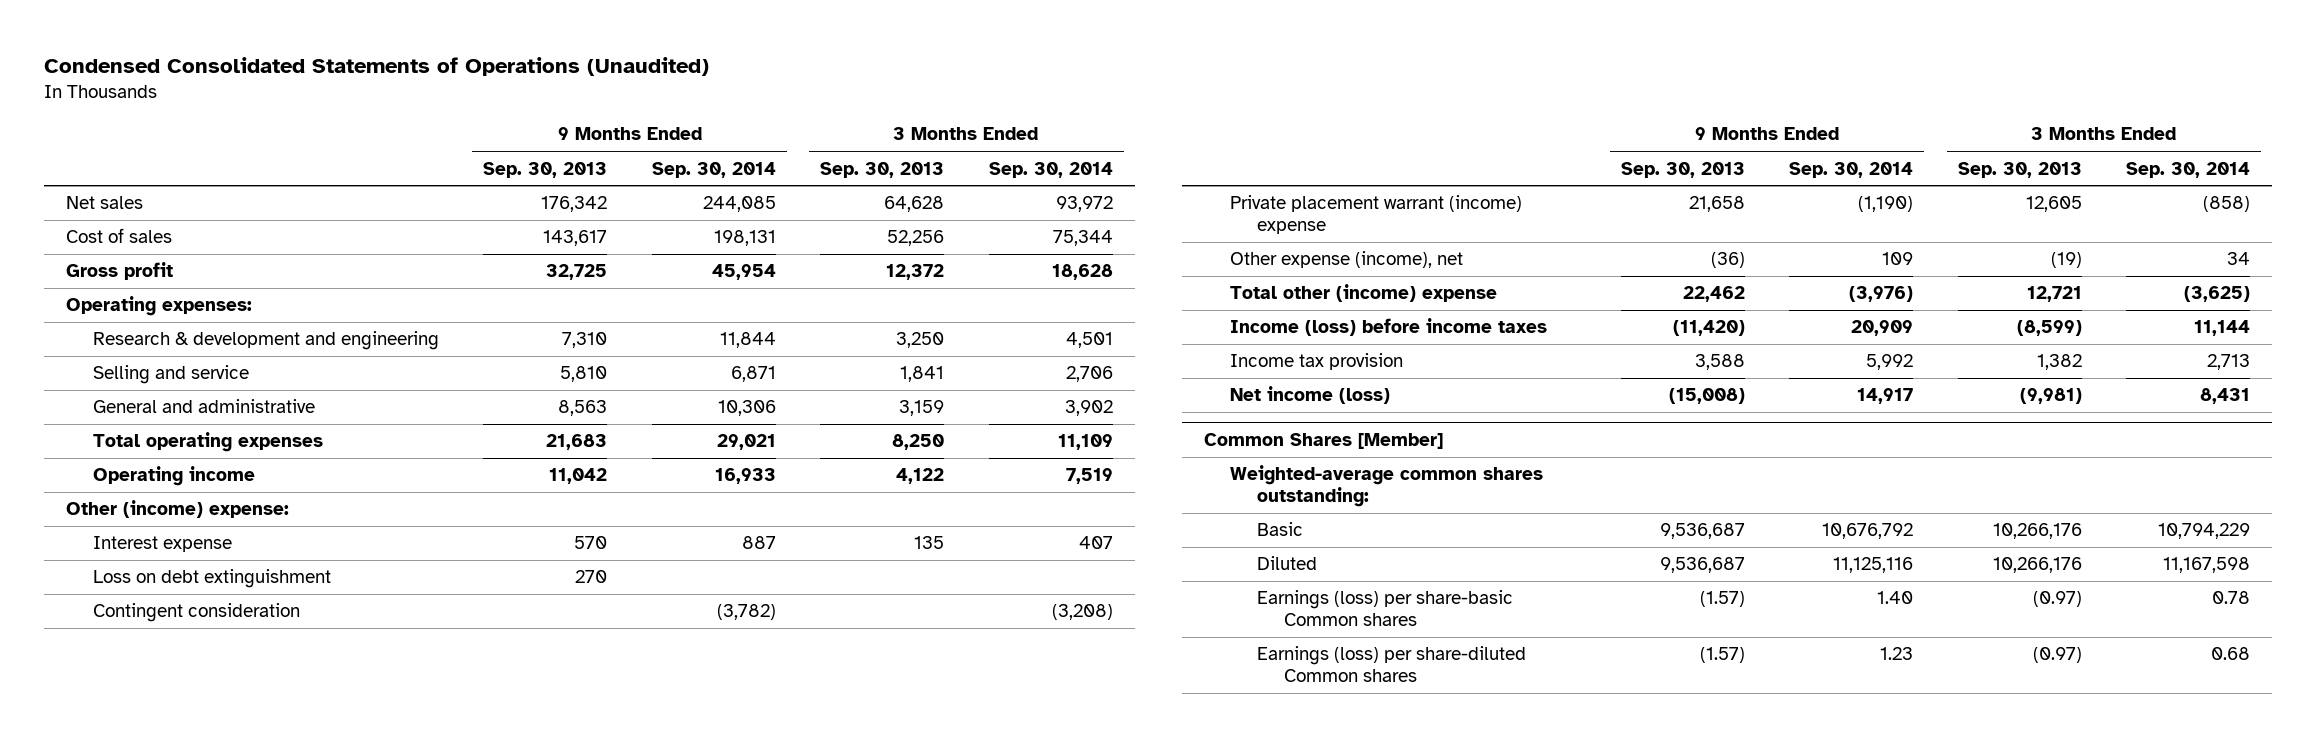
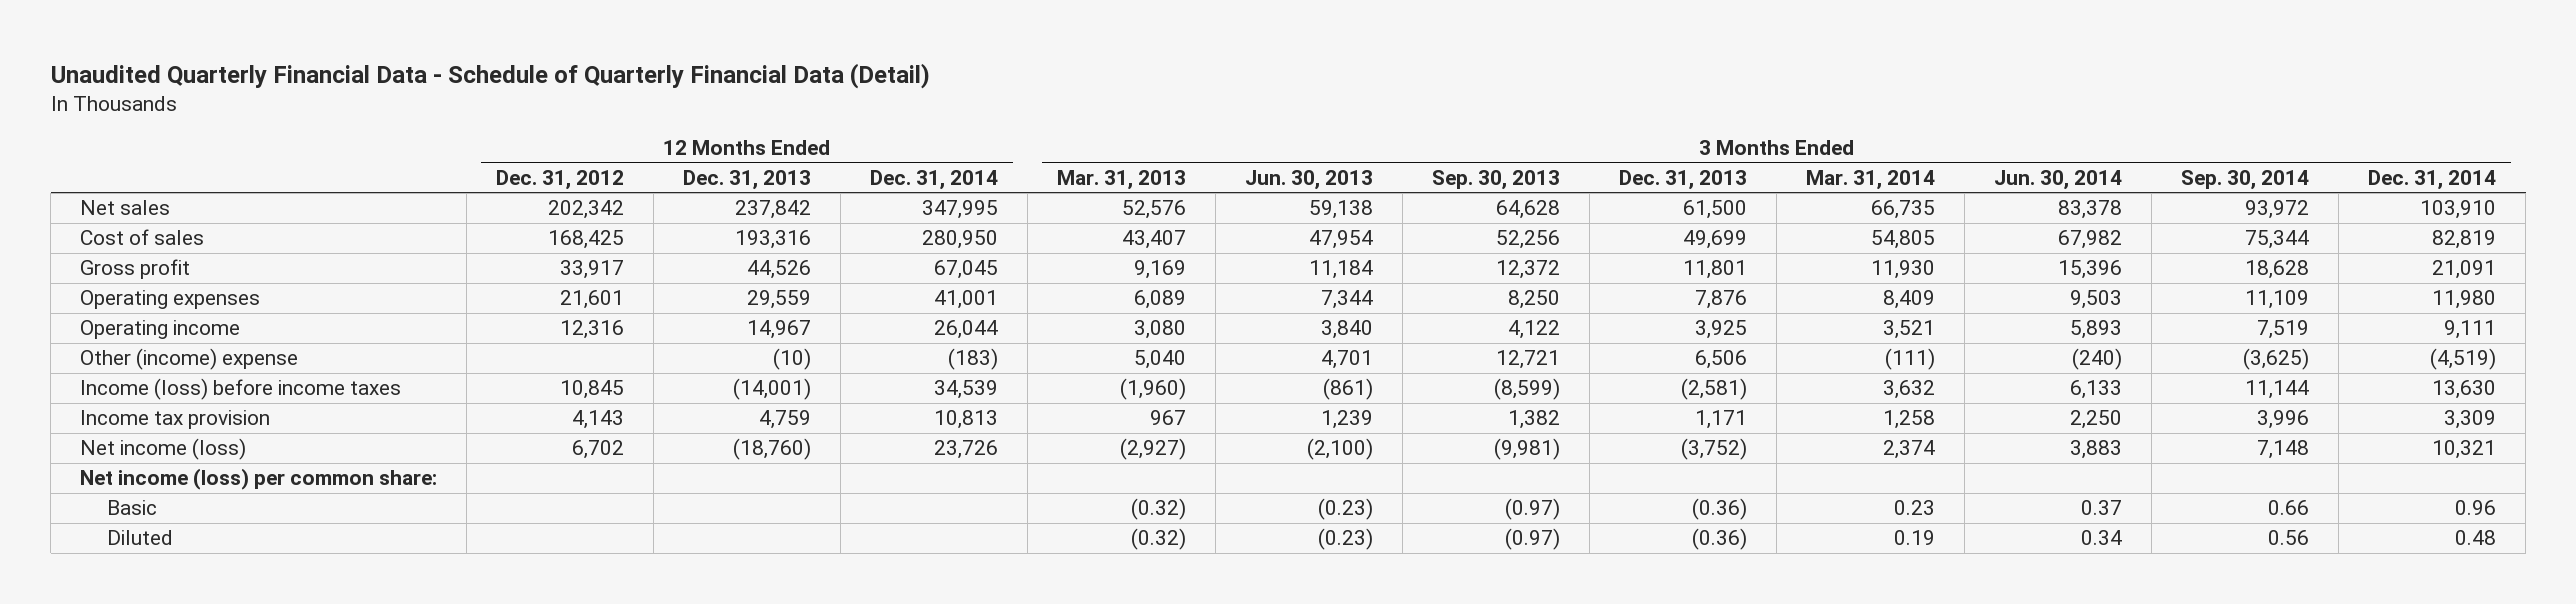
- Condensed Consolidated Statements of Operations (Unaudited)
+ Unaudited Quarterly Financial Data - Schedule of Quarterly Financial Data (Detail)
- | 9 Months Ended Sep. 30, 2013 | 9 Months Ended Sep. 30, 2014 | 3 Months Ended Sep. 30, 2013 | 3 Months Ended Sep. 30, 2014
+ | 12 Months Ended Dec. 31, 2012 | 12 Months Ended Dec. 31, 2013 | 12 Months Ended Dec. 31, 2014 | 3 Months Ended Mar. 31, 2013 | 3 Months Ended Jun. 30, 2013 | 3 Months Ended Sep. 30, 2013 | 3 Months Ended Dec. 31, 2013 | 3 Months Ended Mar. 31, 2014 | 3 Months Ended Jun. 30, 2014 | 3 Months Ended Sep. 30, 2014 | 3 Months Ended Dec. 31, 2014
- Operating expenses:
- Research & development and engineering | 7,310 | 11,844 | 3,250 | 4,501
- Selling and service | 5,810 | 6,871 | 1,841 | 2,706
- General and administrative | 8,563 | 10,306 | 3,159 | 3,902
- Total operating expenses | 21,683 | 29,021 | 8,250 | 11,109
+ Operating expenses | 21,601 | 29,559 | 41,001 | 6,089 | 7,344 | 8,250 | 7,876 | 8,409 | 9,503 | 11,109 | 11,980
- Other (income) expense:
- Interest expense | 570 | 887 | 135 | 407
- Loss on debt extinguishment | 270 | | |
- Contingent consideration | | (3,782) | | (3,208)
- Private placement warrant (income) expense | 21,658 | (1,190) | 12,605 | (858)
- Other expense (income), net | (36) | 109 | (19) | 34
- Total other (income) expense | 22,462 | (3,976) | 12,721 | (3,625)
+ Other (income) expense | | (10) | (183) | 5,040 | 4,701 | 12,721 | 6,506 | (111) | (240) | (3,625) | (4,519)
- Income tax provision | 3,588 | 5,992 | 1,382 | 2,713
- Net income (loss) | (15,008) | 14,917 | (9,981) | 8,431
- Common Shares [Member]
- Weighted-average common shares outstanding:
- Basic | 9,536,687 | 10,676,792 | 10,266,176 | 10,794,229
- Diluted | 9,536,687 | 11,125,116 | 10,266,176 | 11,167,598
- Earnings (loss) per share-basic Common shares | (1.57) | 1.40 | (0.97) | 0.78
- Earnings (loss) per share-diluted Common shares | (1.57) | 1.23 | (0.97) | 0.68
+ Income tax provision | 4,143 | 4,759 | 10,813 | 967 | 1,239 | 1,382 | 1,171 | 1,258 | 2,250 | 3,996 | 3,309
+ Net income (loss) | 6,702 | (18,760) | 23,726 | (2,927) | (2,100) | (9,981) | (3,752) | 2,374 | 3,883 | 7,148 | 10,321
+ Net income (loss) per common share:
+ Basic | | | | (0.32) | (0.23) | (0.97) | (0.36) | 0.23 | 0.37 | 0.66 | 0.96
+ Diluted | | | | (0.32) | (0.23) | (0.97) | (0.36) | 0.19 | 0.34 | 0.56 | 0.48

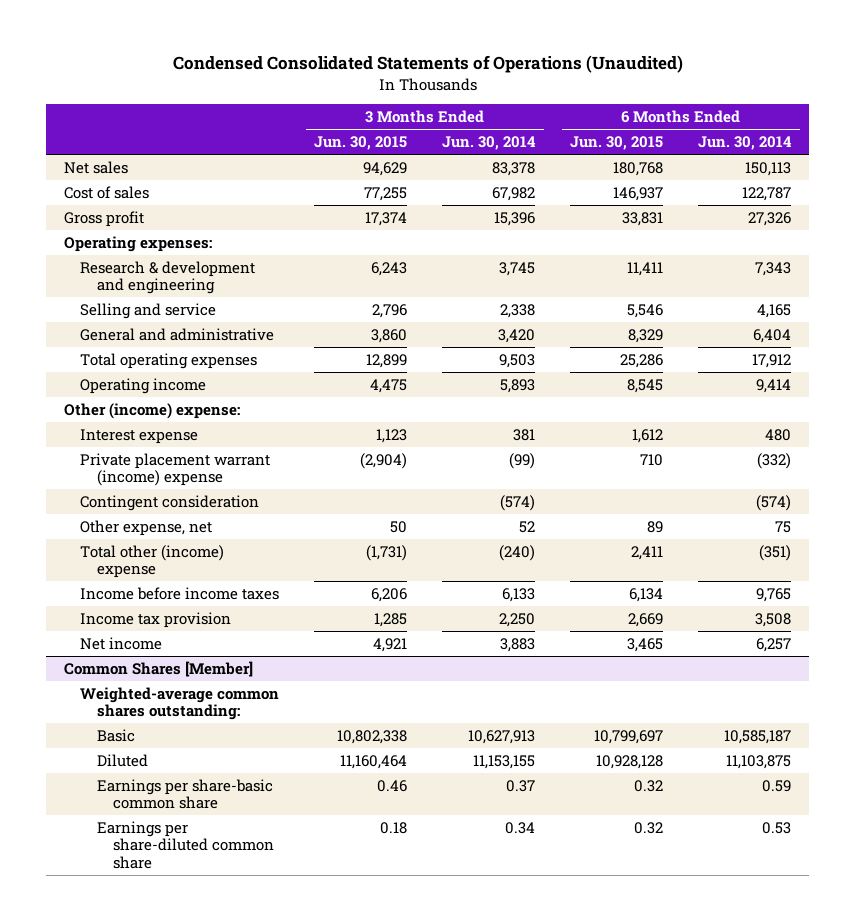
- Unaudited Quarterly Financial Data - Schedule of Quarterly Financial Data (Detail)
+ Condensed Consolidated Statements of Operations (Unaudited)
- | 12 Months Ended Dec. 31, 2012 | 12 Months Ended Dec. 31, 2013 | 12 Months Ended Dec. 31, 2014 | 3 Months Ended Mar. 31, 2013 | 3 Months Ended Jun. 30, 2013 | 3 Months Ended Sep. 30, 2013 | 3 Months Ended Dec. 31, 2013 | 3 Months Ended Mar. 31, 2014 | 3 Months Ended Jun. 30, 2014 | 3 Months Ended Sep. 30, 2014 | 3 Months Ended Dec. 31, 2014
+ | 3 Months Ended Jun. 30, 2015 | 3 Months Ended Jun. 30, 2014 | 6 Months Ended Jun. 30, 2015 | 6 Months Ended Jun. 30, 2014
- Operating expenses | 21,601 | 29,559 | 41,001 | 6,089 | 7,344 | 8,250 | 7,876 | 8,409 | 9,503 | 11,109 | 11,980
+ Operating expenses:
+ Research & development and engineering | 6,243 | 3,745 | 11,411 | 7,343
+ Selling and service | 2,796 | 2,338 | 5,546 | 4,165
+ General and administrative | 3,860 | 3,420 | 8,329 | 6,404
+ Total operating expenses | 12,899 | 9,503 | 25,286 | 17,912
- Other (income) expense | | (10) | (183) | 5,040 | 4,701 | 12,721 | 6,506 | (111) | (240) | (3,625) | (4,519)
- Income (loss) before income taxes | 10,845 | (14,001) | 34,539 | (1,960) | (861) | (8,599) | (2,581) | 3,632 | 6,133 | 11,144 | 13,630
+ Other (income) expense:
+ Interest expense | 1,123 | 381 | 1,612 | 480
+ Private placement warrant (income) expense | (2,904) | (99) | 710 | (332)
+ Contingent consideration | | (574) | | (574)
+ Other expense, net | 50 | 52 | 89 | 75
+ Total other (income) expense | (1,731) | (240) | 2,411 | (351)
+ Income before income taxes | 6,206 | 6,133 | 6,134 | 9,765
- Net income (loss) | 6,702 | (18,760) | 23,726 | (2,927) | (2,100) | (9,981) | (3,752) | 2,374 | 3,883 | 7,148 | 10,321
- Net income (loss) per common share:
- Basic | | | | (0.32) | (0.23) | (0.97) | (0.36) | 0.23 | 0.37 | 0.66 | 0.96
- Diluted | | | | (0.32) | (0.23) | (0.97) | (0.36) | 0.19 | 0.34 | 0.56 | 0.48
+ Net income | 4,921 | 3,883 | 3,465 | 6,257
+ Common Shares [Member]
+ Weighted-average common shares outstanding:
+ Basic | 10,802,338 | 10,627,913 | 10,799,697 | 10,585,187
+ Diluted | 11,160,464 | 11,153,155 | 10,928,128 | 11,103,875
+ Earnings per share-basic common share | 0.46 | 0.37 | 0.32 | 0.59
+ Earnings per share-diluted common share | 0.18 | 0.34 | 0.32 | 0.53

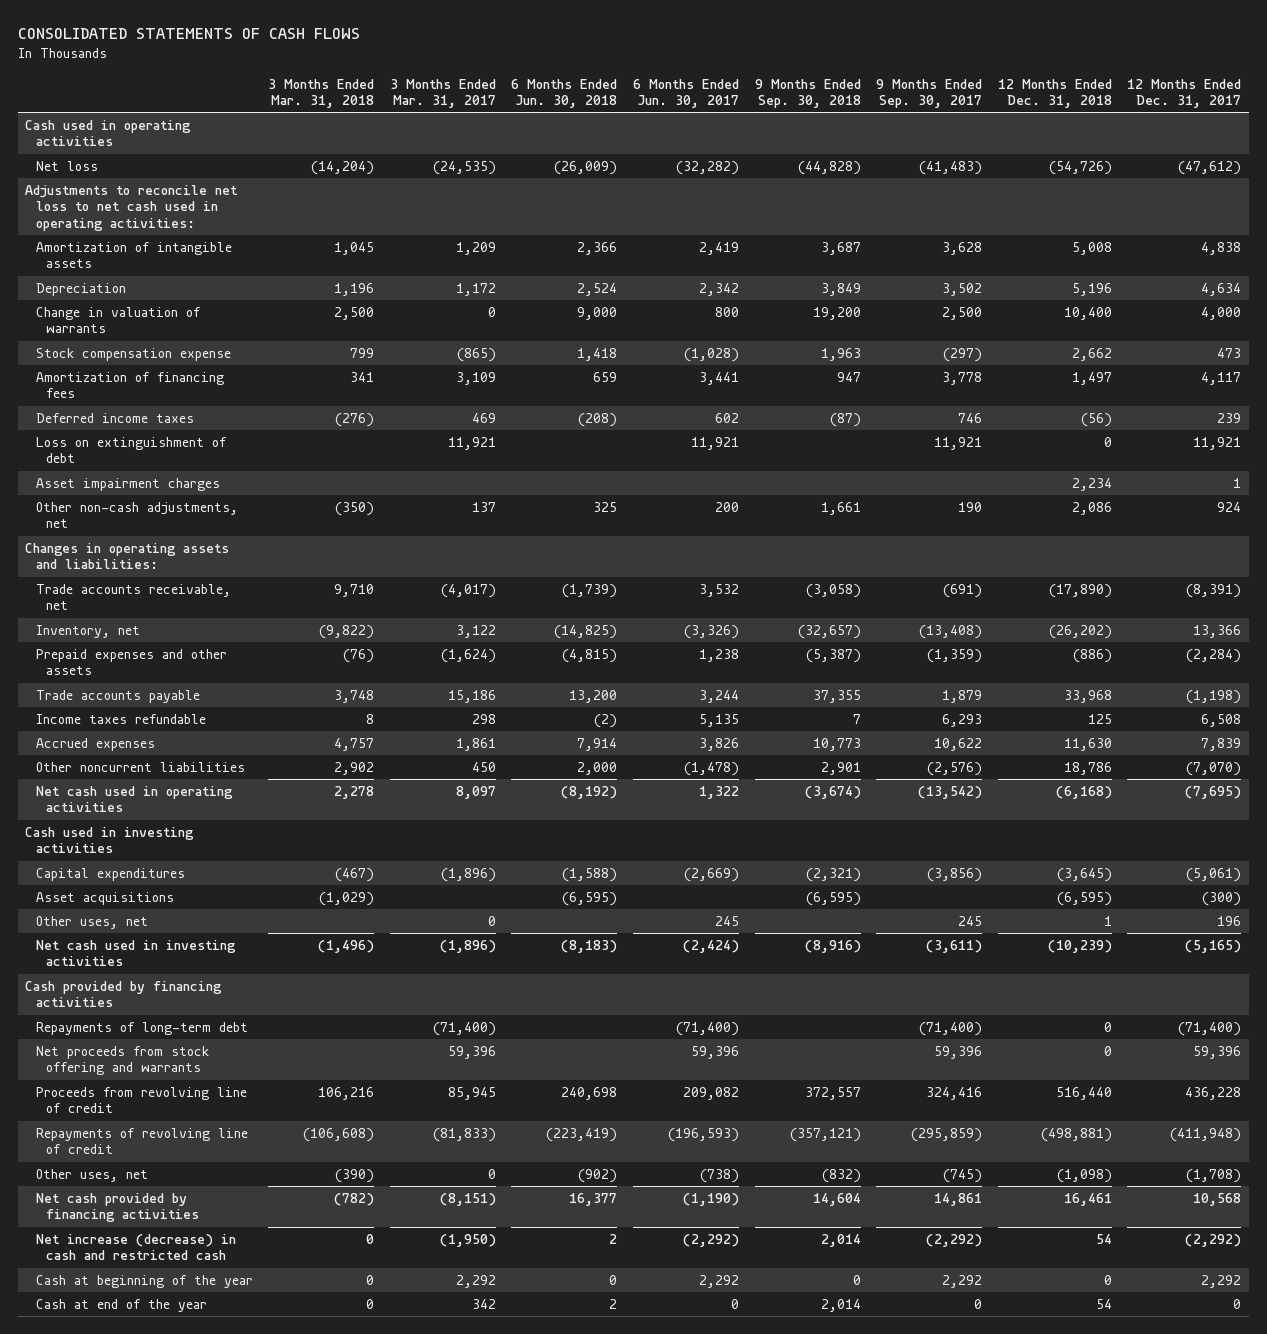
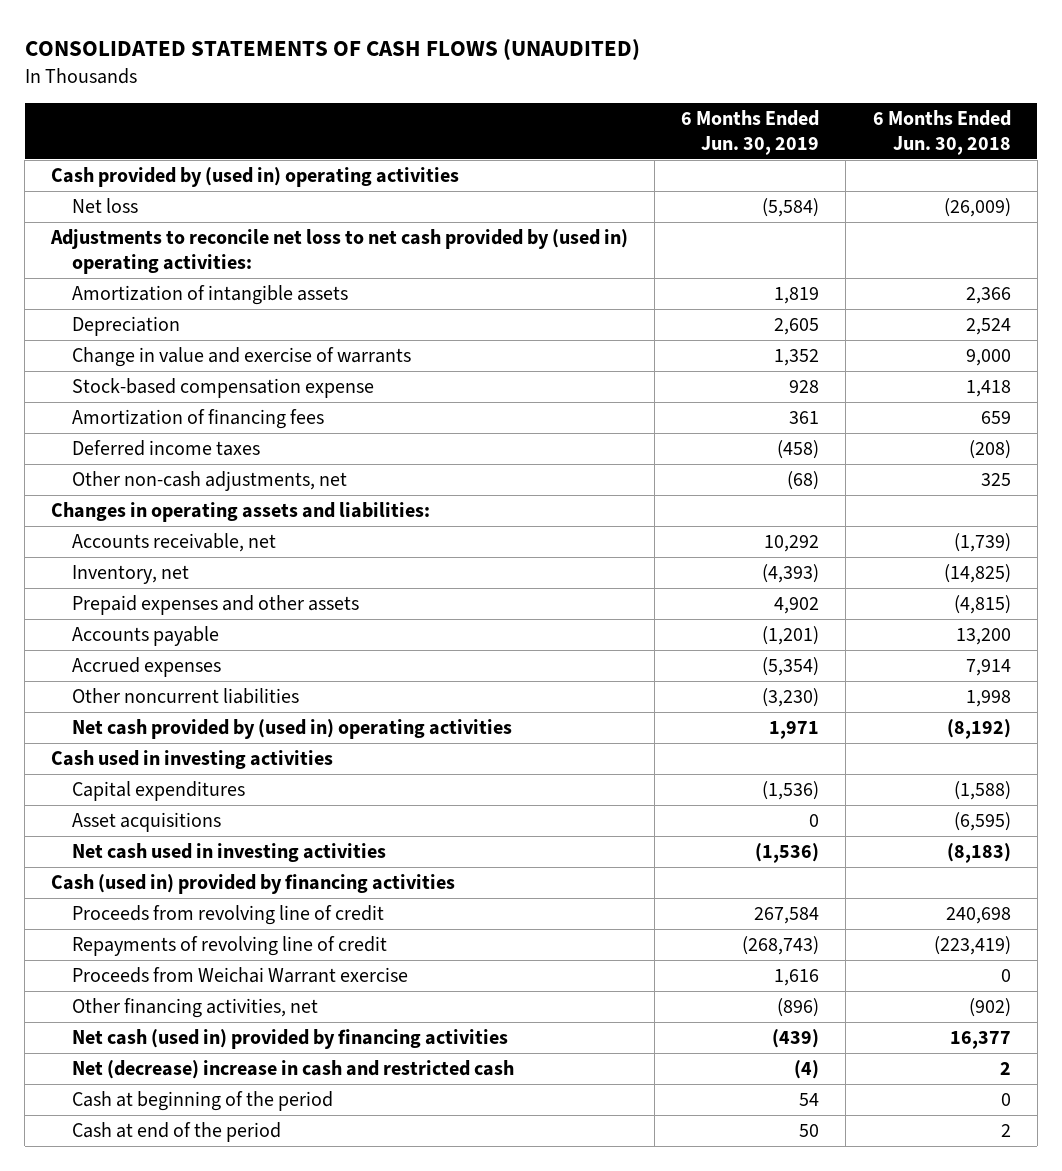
- CONSOLIDATED STATEMENTS OF CASH FLOWS
+ CONSOLIDATED STATEMENTS OF CASH FLOWS (UNAUDITED)
- | 3 Months Ended Mar. 31, 2018 | 3 Months Ended Mar. 31, 2017 | 6 Months Ended Jun. 30, 2018 | 6 Months Ended Jun. 30, 2017 | 9 Months Ended Sep. 30, 2018 | 9 Months Ended Sep. 30, 2017 | 12 Months Ended Dec. 31, 2018 | 12 Months Ended Dec. 31, 2017
+ | 6 Months Ended Jun. 30, 2019 | 6 Months Ended Jun. 30, 2018
- Cash used in operating activities
+ Cash provided by (used in) operating activities
- Adjustments to reconcile net loss to net cash used in operating activities:
+ Adjustments to reconcile net loss to net cash provided by (used in) operating activities:
- Change in valuation of warrants | 2,500 | 0 | 9,000 | 800 | 19,200 | 2,500 | 10,400 | 4,000
- Stock compensation expense | 799 | (865) | 1,418 | (1,028) | 1,963 | (297) | 2,662 | 473
+ Change in value and exercise of warrants | 1,352 | 9,000
+ Stock-based compensation expense | 928 | 1,418
- Loss on extinguishment of debt | | 11,921 | | 11,921 | | 11,921 | 0 | 11,921
- Asset impairment charges | | | | | | | 2,234 | 1
- Trade accounts receivable, net | 9,710 | (4,017) | (1,739) | 3,532 | (3,058) | (691) | (17,890) | (8,391)
+ Accounts receivable, net | 10,292 | (1,739)
- Trade accounts payable | 3,748 | 15,186 | 13,200 | 3,244 | 37,355 | 1,879 | 33,968 | (1,198)
- Income taxes refundable | 8 | 298 | (2) | 5,135 | 7 | 6,293 | 125 | 6,508
+ Accounts payable | (1,201) | 13,200
- Other noncurrent liabilities | 2,902 | 450 | 2,000 | (1,478) | 2,901 | (2,576) | 18,786 | (7,070)
- Net cash used in operating activities | 2,278 | 8,097 | (8,192) | 1,322 | (3,674) | (13,542) | (6,168) | (7,695)
+ Other noncurrent liabilities | (3,230) | 1,998
+ Net cash provided by (used in) operating activities | 1,971 | (8,192)
- Other uses, net | | 0 | | 245 | | 245 | 1 | 196
- Cash provided by financing activities
- Repayments of long-term debt | | (71,400) | | (71,400) | | (71,400) | 0 | (71,400)
- Net proceeds from stock offering and warrants | | 59,396 | | 59,396 | | 59,396 | 0 | 59,396
+ Cash (used in) provided by financing activities
- Other uses, net | (390) | 0 | (902) | (738) | (832) | (745) | (1,098) | (1,708)
- Net cash provided by financing activities | (782) | (8,151) | 16,377 | (1,190) | 14,604 | 14,861 | 16,461 | 10,568
- Net increase (decrease) in cash and restricted cash | 0 | (1,950) | 2 | (2,292) | 2,014 | (2,292) | 54 | (2,292)
- Cash at beginning of the year | 0 | 2,292 | 0 | 2,292 | 0 | 2,292 | 0 | 2,292
- Cash at end of the year | 0 | 342 | 2 | 0 | 2,014 | 0 | 54 | 0
+ Proceeds from Weichai Warrant exercise | 1,616 | 0
+ Other financing activities, net | (896) | (902)
+ Net cash (used in) provided by financing activities | (439) | 16,377
+ Net (decrease) increase in cash and restricted cash | (4) | 2
+ Cash at beginning of the period | 54 | 0
+ Cash at end of the period | 50 | 2

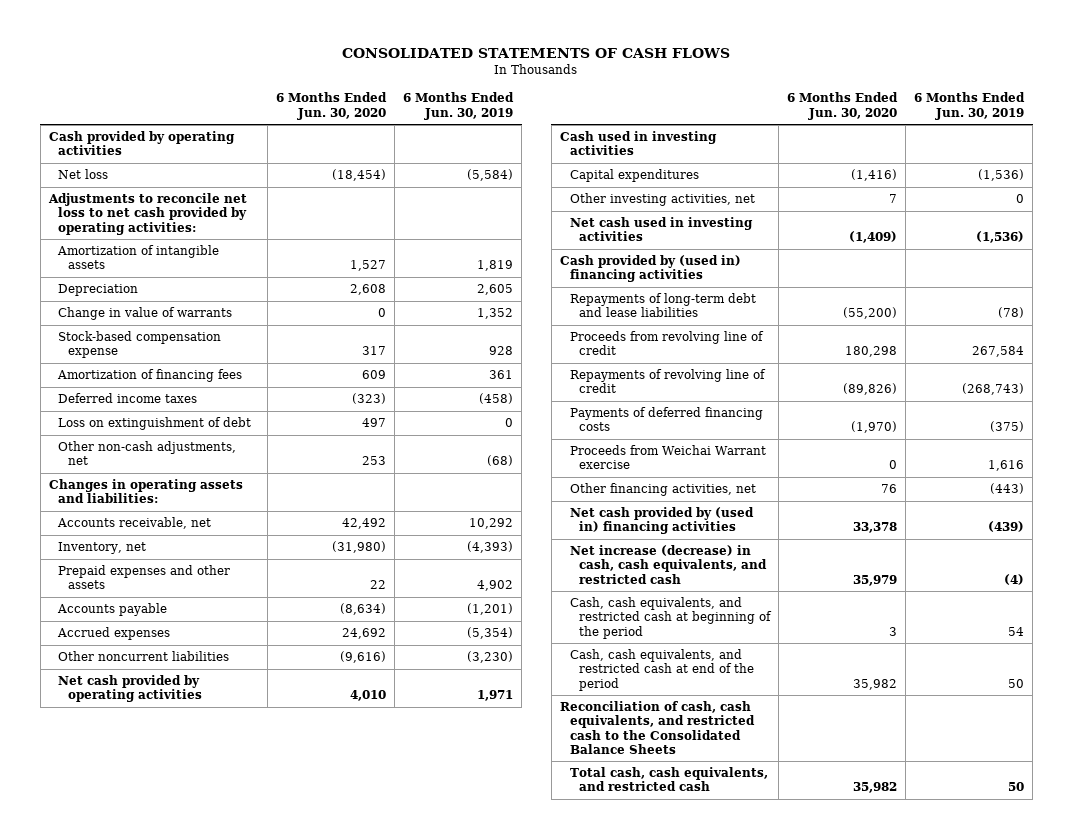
- CONSOLIDATED STATEMENTS OF CASH FLOWS (UNAUDITED)
+ CONSOLIDATED STATEMENTS OF CASH FLOWS
- | 6 Months Ended Jun. 30, 2019 | 6 Months Ended Jun. 30, 2018
+ | 6 Months Ended Jun. 30, 2020 | 6 Months Ended Jun. 30, 2019
- Cash provided by (used in) operating activities
+ Cash provided by operating activities
- Adjustments to reconcile net loss to net cash provided by (used in) operating activities:
+ Adjustments to reconcile net loss to net cash provided by operating activities:
- Change in value and exercise of warrants | 1,352 | 9,000
+ Change in value of warrants | 0 | 1,352
+ Loss on extinguishment of debt | 497 | 0
- Net cash provided by (used in) operating activities | 1,971 | (8,192)
+ Net cash provided by operating activities | 4,010 | 1,971
- Asset acquisitions | 0 | (6,595)
+ Other investing activities, net | 7 | 0
- Cash (used in) provided by financing activities
+ Cash provided by (used in) financing activities
+ Repayments of long-term debt and lease liabilities | (55,200) | (78)
+ Payments of deferred financing costs | (1,970) | (375)
- Other financing activities, net | (896) | (902)
- Net cash (used in) provided by financing activities | (439) | 16,377
- Net (decrease) increase in cash and restricted cash | (4) | 2
- Cash at beginning of the period | 54 | 0
- Cash at end of the period | 50 | 2
+ Other financing activities, net | 76 | (443)
+ Net cash provided by (used in) financing activities | 33,378 | (439)
+ Net increase (decrease) in cash, cash equivalents, and restricted cash | 35,979 | (4)
+ Cash, cash equivalents, and restricted cash at beginning of the period | 3 | 54
+ Cash, cash equivalents, and restricted cash at end of the period | 35,982 | 50
+ Reconciliation of cash, cash equivalents, and restricted cash to the Consolidated Balance Sheets
+ Total cash, cash equivalents, and restricted cash | 35,982 | 50

